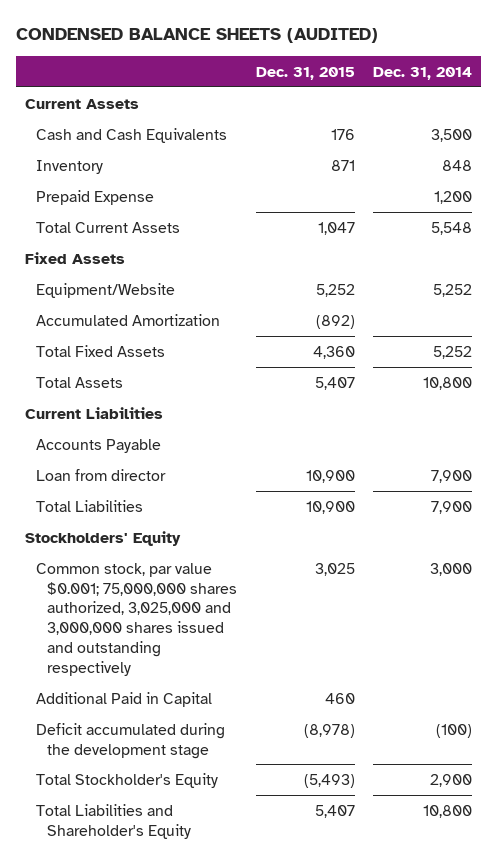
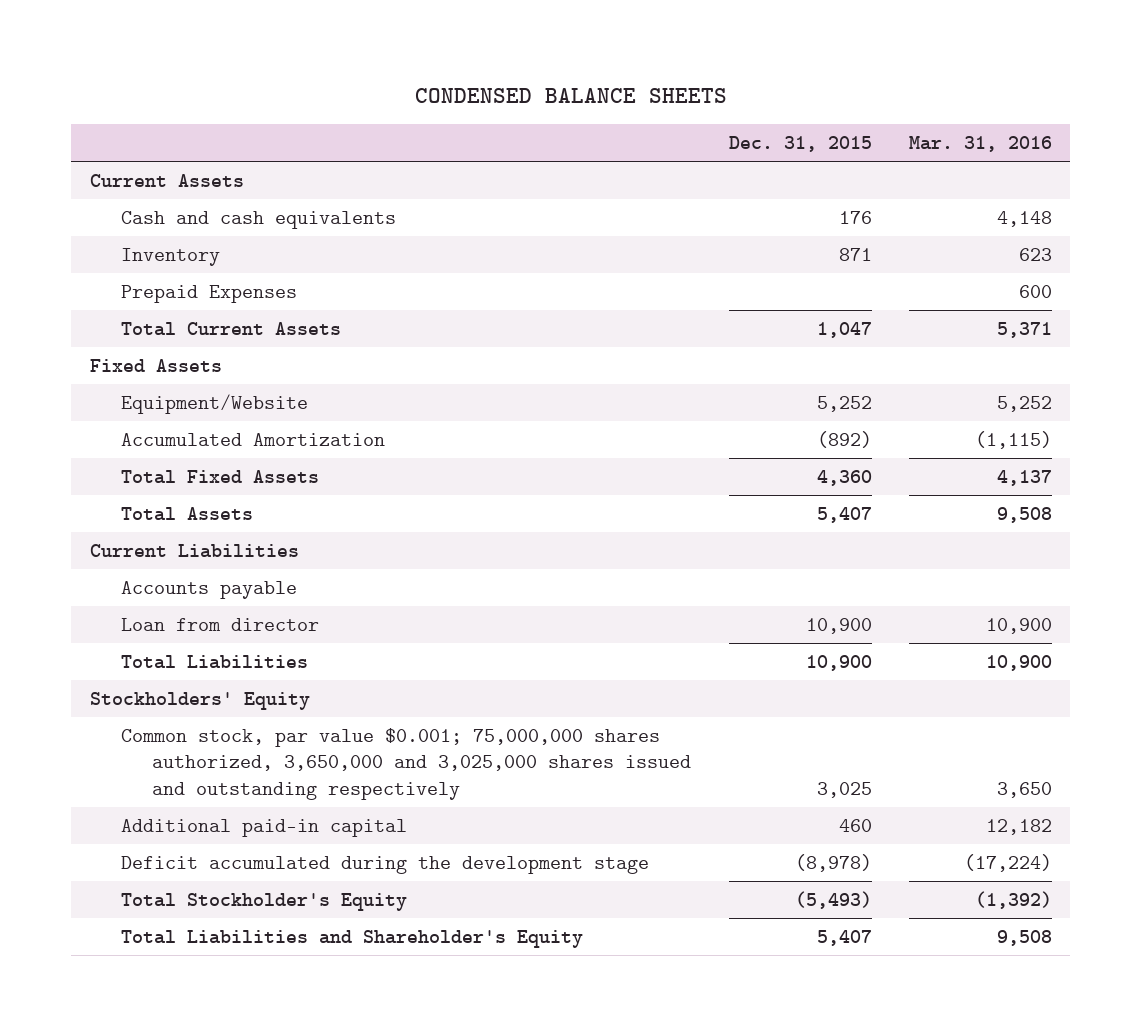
- CONDENSED BALANCE SHEETS (AUDITED)
+ CONDENSED BALANCE SHEETS
- | Dec. 31, 2015 | Dec. 31, 2014
+ | Dec. 31, 2015 | Mar. 31, 2016
- Cash and Cash Equivalents | 176 | 3,500
+ Cash and cash equivalents | 176 | 4,148
- Prepaid Expense | | 1,200
+ Prepaid Expenses | | 600
- Accounts Payable
+ Accounts payable
- Common stock, par value $0.001; 75,000,000 shares authorized, 3,025,000 and 3,000,000 shares issued and outstanding respectively | 3,025 | 3,000
- Additional Paid in Capital | 460 |
+ Common stock, par value $0.001; 75,000,000 shares authorized, 3,650,000 and 3,025,000 shares issued and outstanding respectively | 3,025 | 3,650
+ Additional paid-in capital | 460 | 12,182

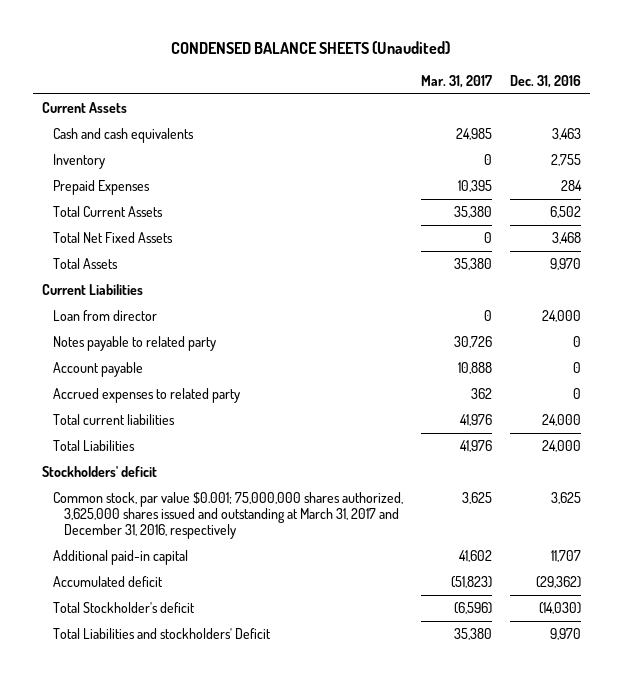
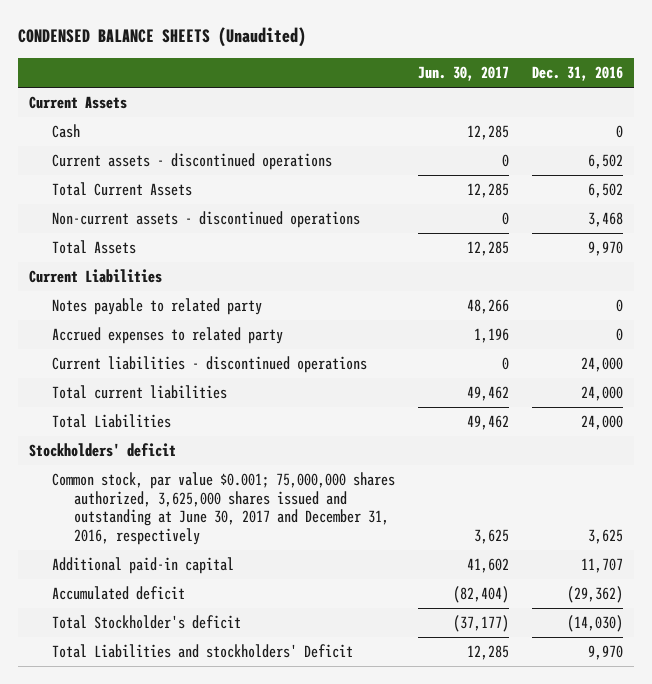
- | Mar. 31, 2017 | Dec. 31, 2016
+ | Jun. 30, 2017 | Dec. 31, 2016
- Cash and cash equivalents | 24,985 | 3,463
- Inventory | 0 | 2,755
- Prepaid Expenses | 10,395 | 284
+ Cash | 12,285 | 0
+ Current assets - discontinued operations | 0 | 6,502
- Total Net Fixed Assets | 0 | 3,468
+ Non-current assets - discontinued operations | 0 | 3,468
- Loan from director | 0 | 24,000
- Account payable | 10,888 | 0
+ Current liabilities - discontinued operations | 0 | 24,000
- Common stock, par value $0.001; 75,000,000 shares authorized, 3,625,000 shares issued and outstanding at March 31, 2017 and December 31, 2016, respectively | 3,625 | 3,625
+ Common stock, par value $0.001; 75,000,000 shares authorized, 3,625,000 shares issued and outstanding at June 30, 2017 and December 31, 2016, respectively | 3,625 | 3,625

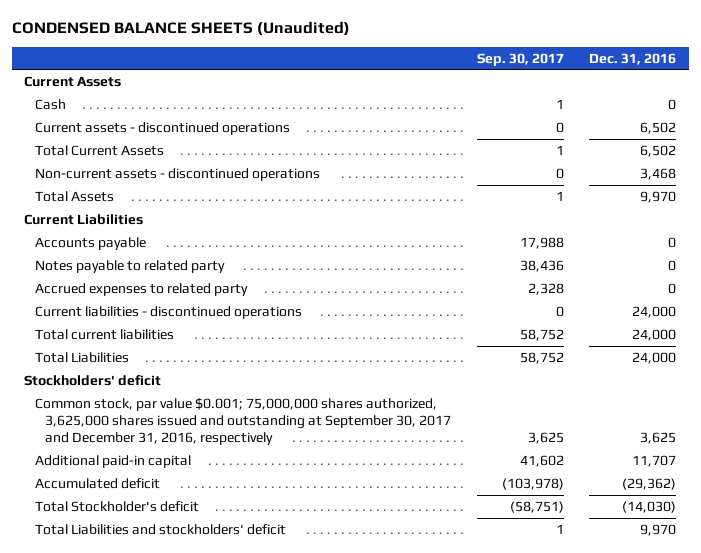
- | Jun. 30, 2017 | Dec. 31, 2016
+ | Sep. 30, 2017 | Dec. 31, 2016
+ Accounts payable | 17,988 | 0
- Common stock, par value $0.001; 75,000,000 shares authorized, 3,625,000 shares issued and outstanding at June 30, 2017 and December 31, 2016, respectively | 3,625 | 3,625
+ Common stock, par value $0.001; 75,000,000 shares authorized, 3,625,000 shares issued and outstanding at September 30, 2017 and December 31, 2016, respectively | 3,625 | 3,625
- Total Liabilities and stockholders' Deficit | 12,285 | 9,970
+ Total Liabilities and stockholders' deficit | 1 | 9,970

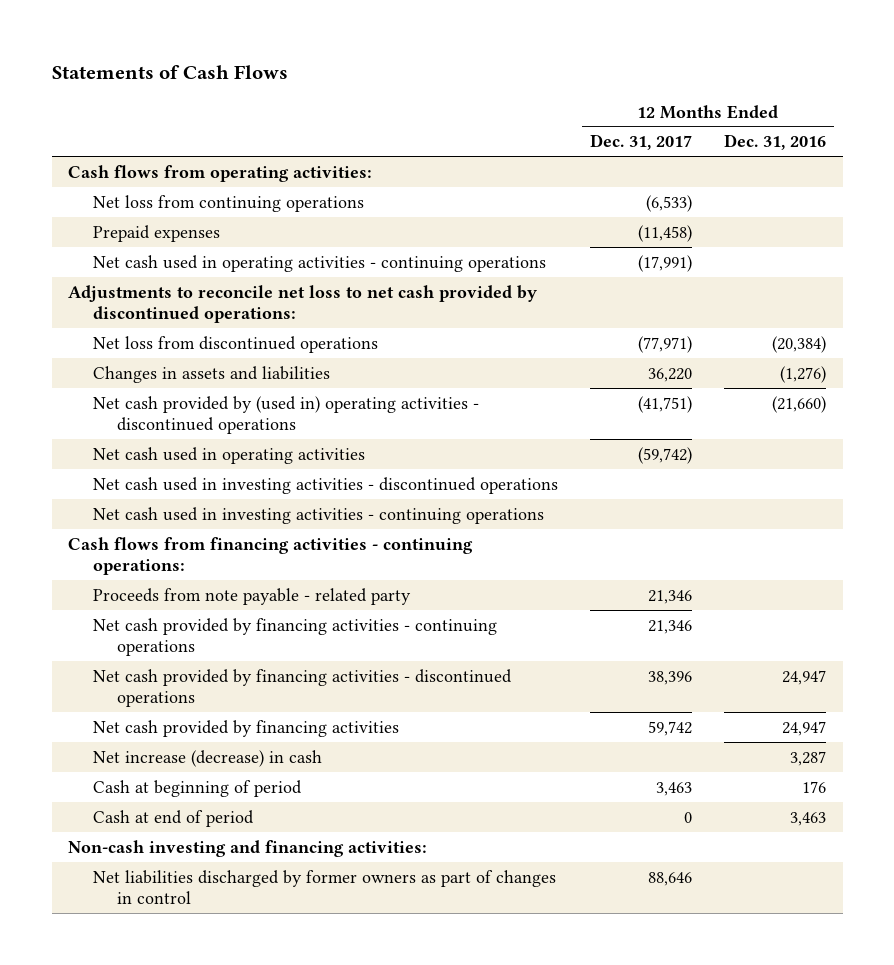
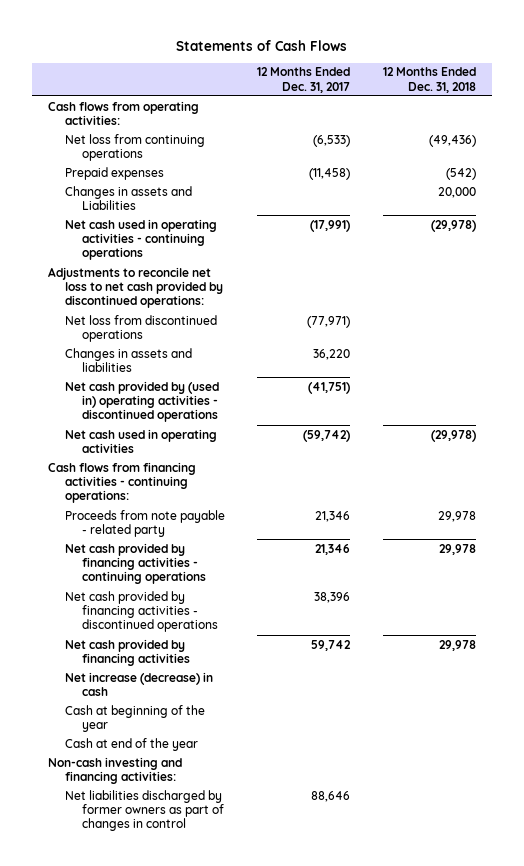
- | 12 Months Ended Dec. 31, 2017 | 12 Months Ended Dec. 31, 2016
+ | 12 Months Ended Dec. 31, 2017 | 12 Months Ended Dec. 31, 2018
+ Changes in assets and Liabilities | | 20,000
- Net cash used in investing activities - discontinued operations
- Net cash used in investing activities - continuing operations
- Cash at beginning of period | 3,463 | 176
- Cash at end of period | 0 | 3,463
+ Cash at beginning of the year
+ Cash at end of the year

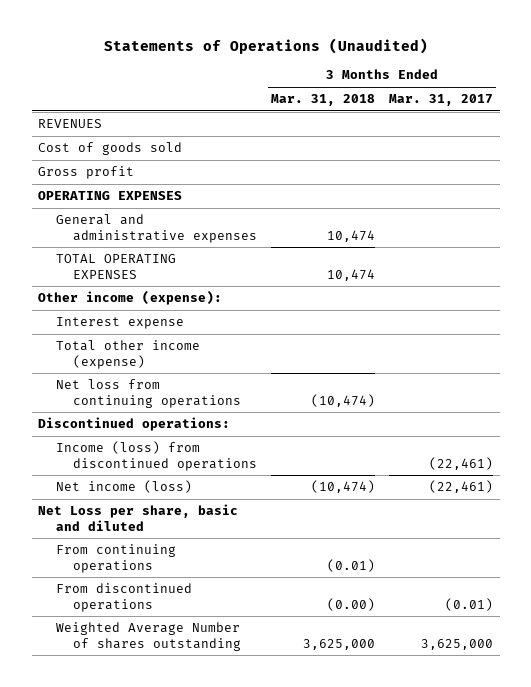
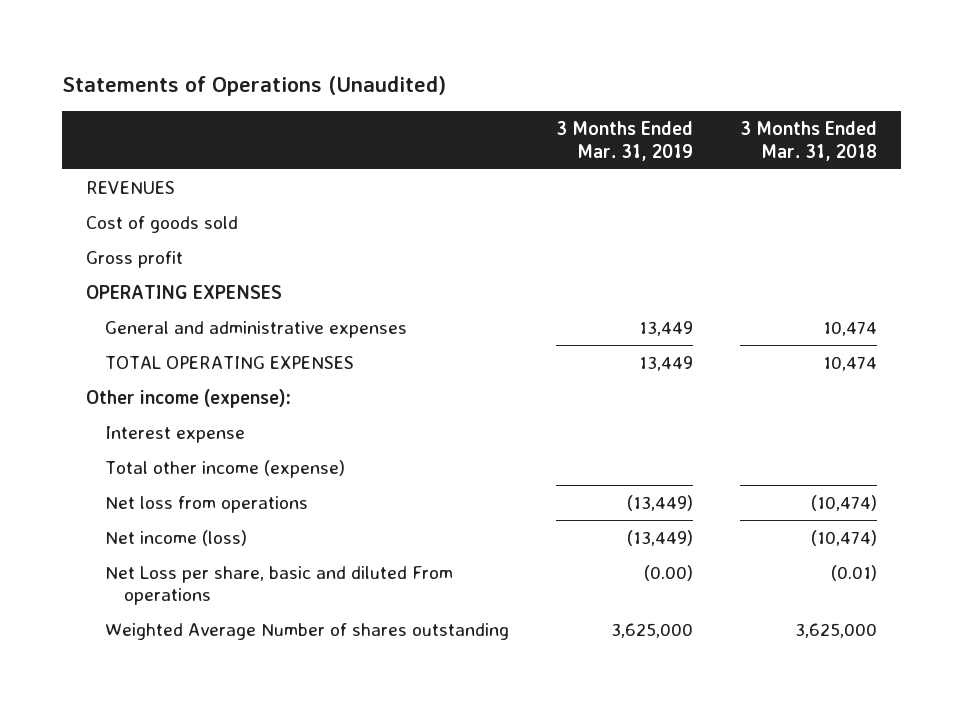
- | 3 Months Ended Mar. 31, 2018 | 3 Months Ended Mar. 31, 2017
+ | 3 Months Ended Mar. 31, 2019 | 3 Months Ended Mar. 31, 2018
- Net loss from continuing operations | (10,474) |
- Discontinued operations:
- Income (loss) from discontinued operations | | (22,461)
+ Net loss from operations | (13,449) | (10,474)
- Net Loss per share, basic and diluted
- From continuing operations | (0.01) |
- From discontinued operations | (0.00) | (0.01)
+ Net Loss per share, basic and diluted From operations | (0.00) | (0.01)

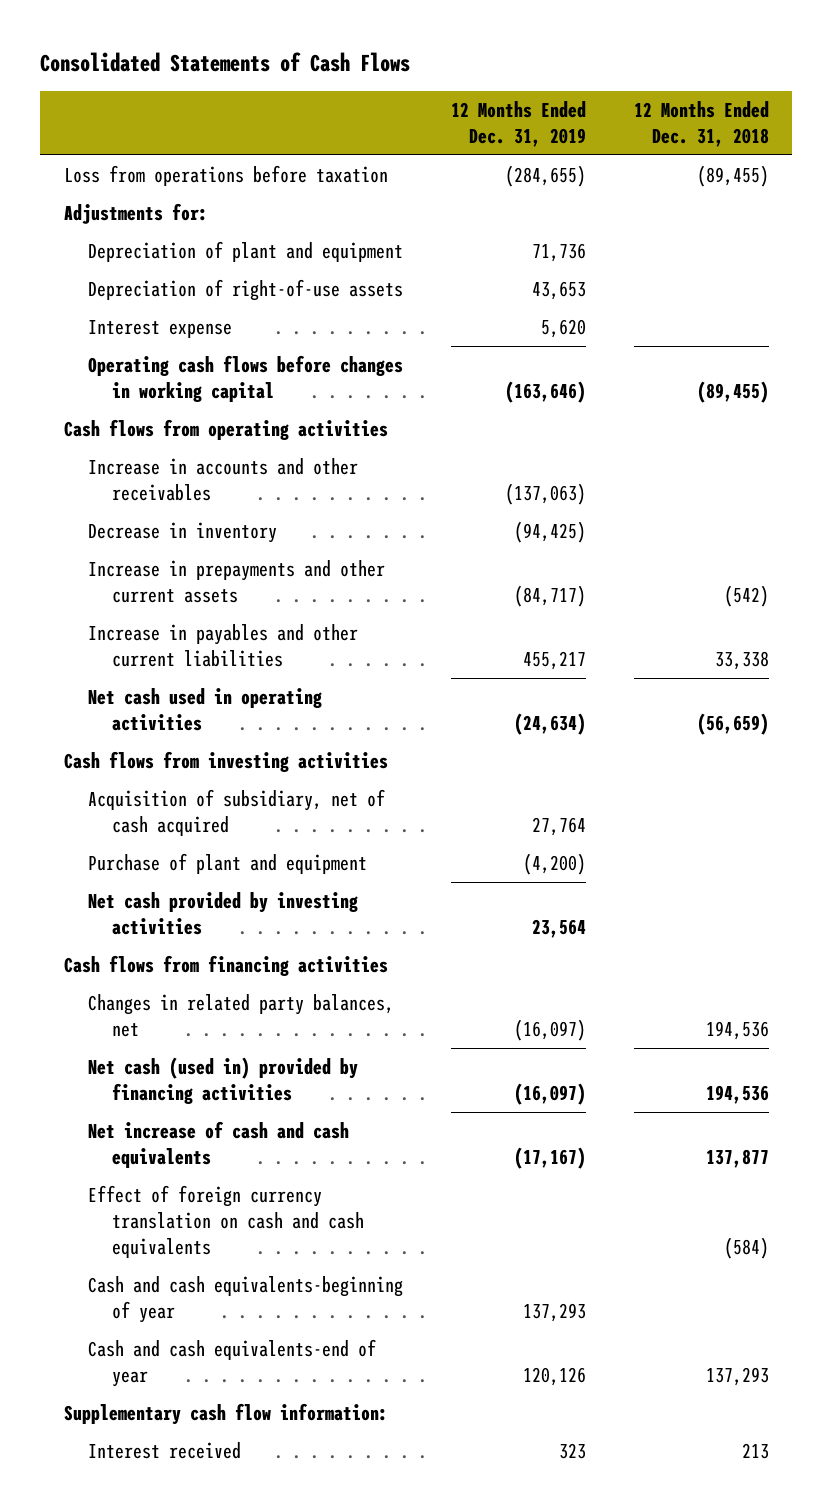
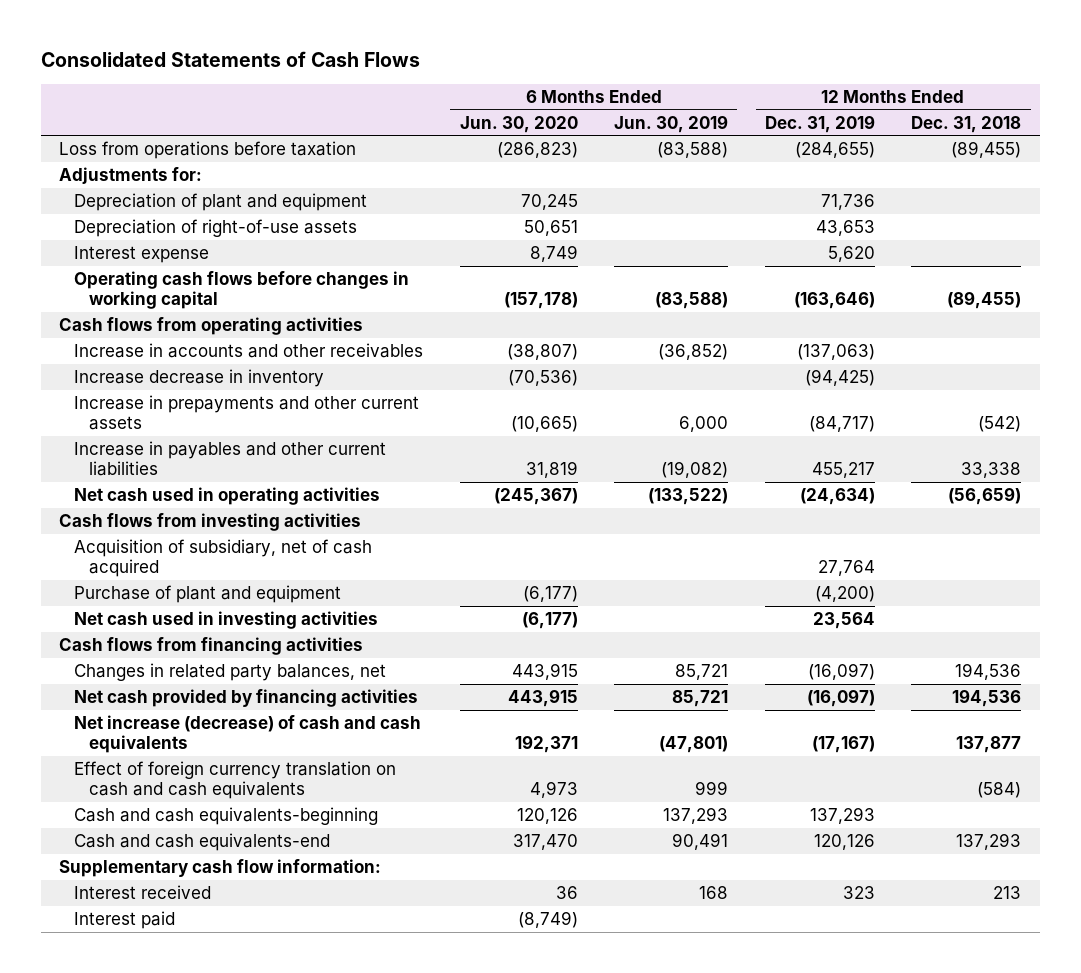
- | 12 Months Ended Dec. 31, 2019 | 12 Months Ended Dec. 31, 2018
+ | 6 Months Ended Jun. 30, 2020 | 6 Months Ended Jun. 30, 2019 | 12 Months Ended Dec. 31, 2019 | 12 Months Ended Dec. 31, 2018
- Decrease in inventory | (94,425) |
+ Increase decrease in inventory | (70,536) | | (94,425) |
- Net cash provided by investing activities | 23,564 |
+ Net cash used in investing activities | (6,177) | | 23,564 |
- Net cash (used in) provided by financing activities | (16,097) | 194,536
- Net increase of cash and cash equivalents | (17,167) | 137,877
+ Net cash provided by financing activities | 443,915 | 85,721 | (16,097) | 194,536
+ Net increase (decrease) of cash and cash equivalents | 192,371 | (47,801) | (17,167) | 137,877
- Cash and cash equivalents-beginning of year | 137,293 |
- Cash and cash equivalents-end of year | 120,126 | 137,293
+ Cash and cash equivalents-beginning | 120,126 | 137,293 | 137,293 |
+ Cash and cash equivalents-end | 317,470 | 90,491 | 120,126 | 137,293
+ Interest paid | (8,749) | | |

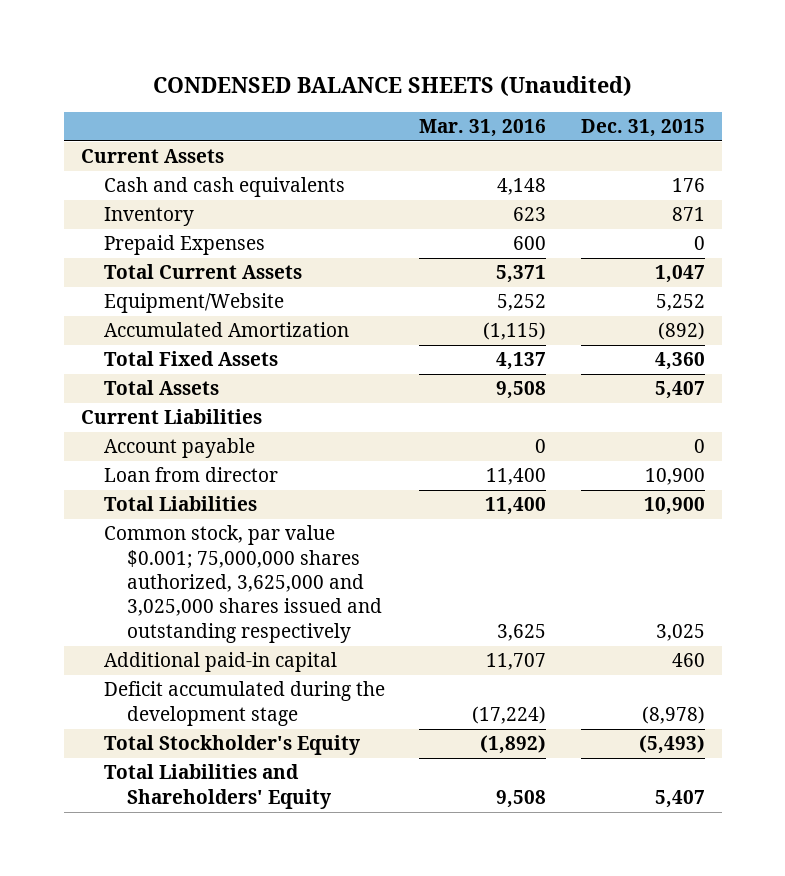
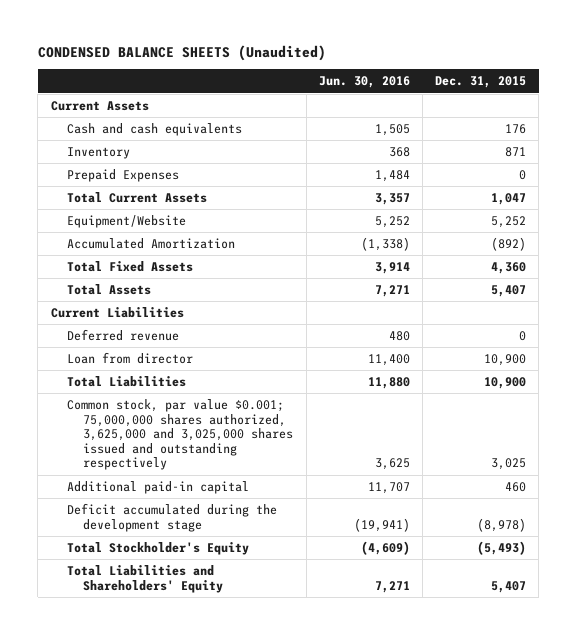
- | Mar. 31, 2016 | Dec. 31, 2015
+ | Jun. 30, 2016 | Dec. 31, 2015
- Account payable | 0 | 0
+ Deferred revenue | 480 | 0

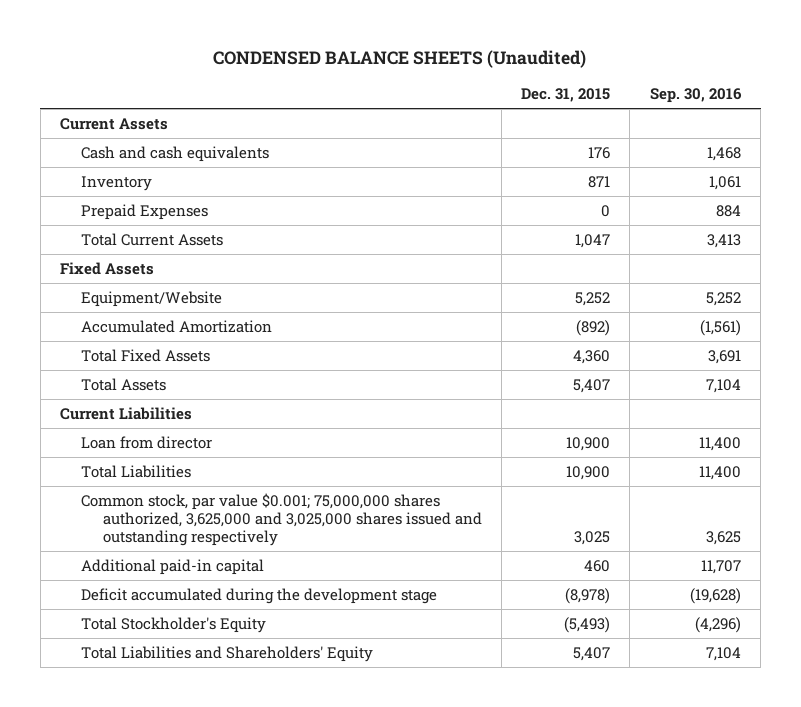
- | Jun. 30, 2016 | Dec. 31, 2015
+ | Dec. 31, 2015 | Sep. 30, 2016
+ Fixed Assets
- Deferred revenue | 480 | 0

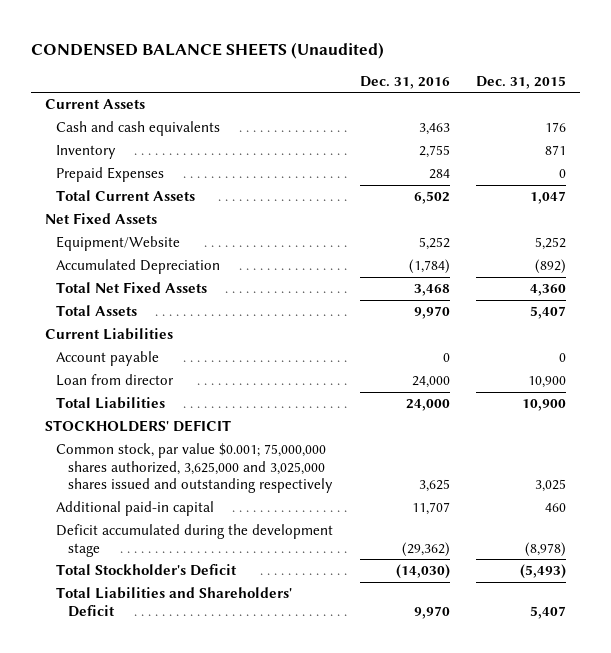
- | Dec. 31, 2015 | Sep. 30, 2016
+ | Dec. 31, 2016 | Dec. 31, 2015
- Fixed Assets
+ Net Fixed Assets
- Accumulated Amortization | (892) | (1,561)
- Total Fixed Assets | 4,360 | 3,691
+ Accumulated Depreciation | (1,784) | (892)
+ Total Net Fixed Assets | 3,468 | 4,360
+ Account payable | 0 | 0
+ STOCKHOLDERS' DEFICIT
- Total Stockholder's Equity | (5,493) | (4,296)
- Total Liabilities and Shareholders' Equity | 5,407 | 7,104
+ Total Stockholder's Deficit | (14,030) | (5,493)
+ Total Liabilities and Shareholders' Deficit | 9,970 | 5,407

